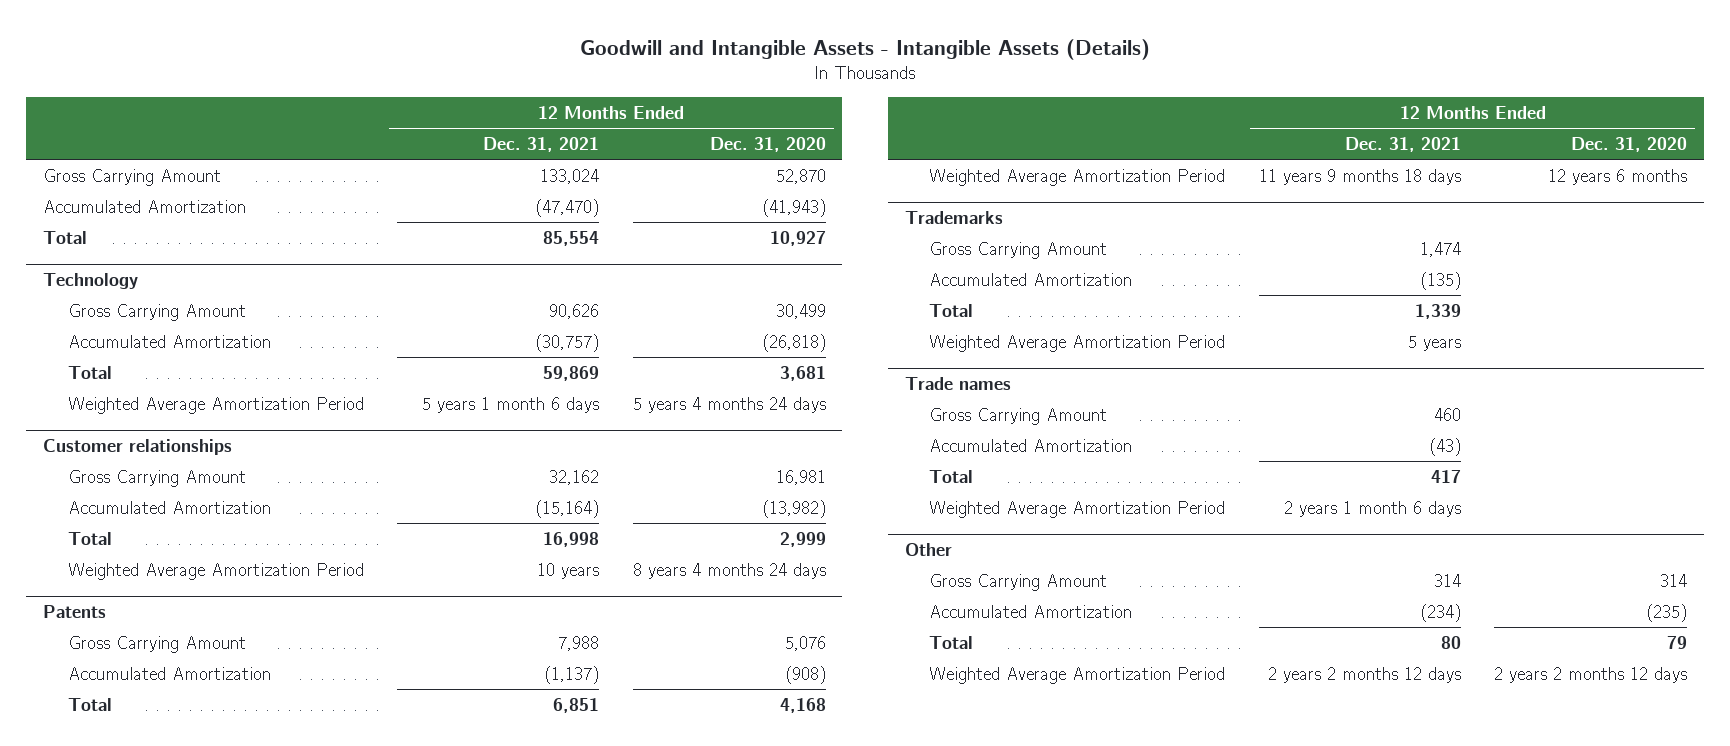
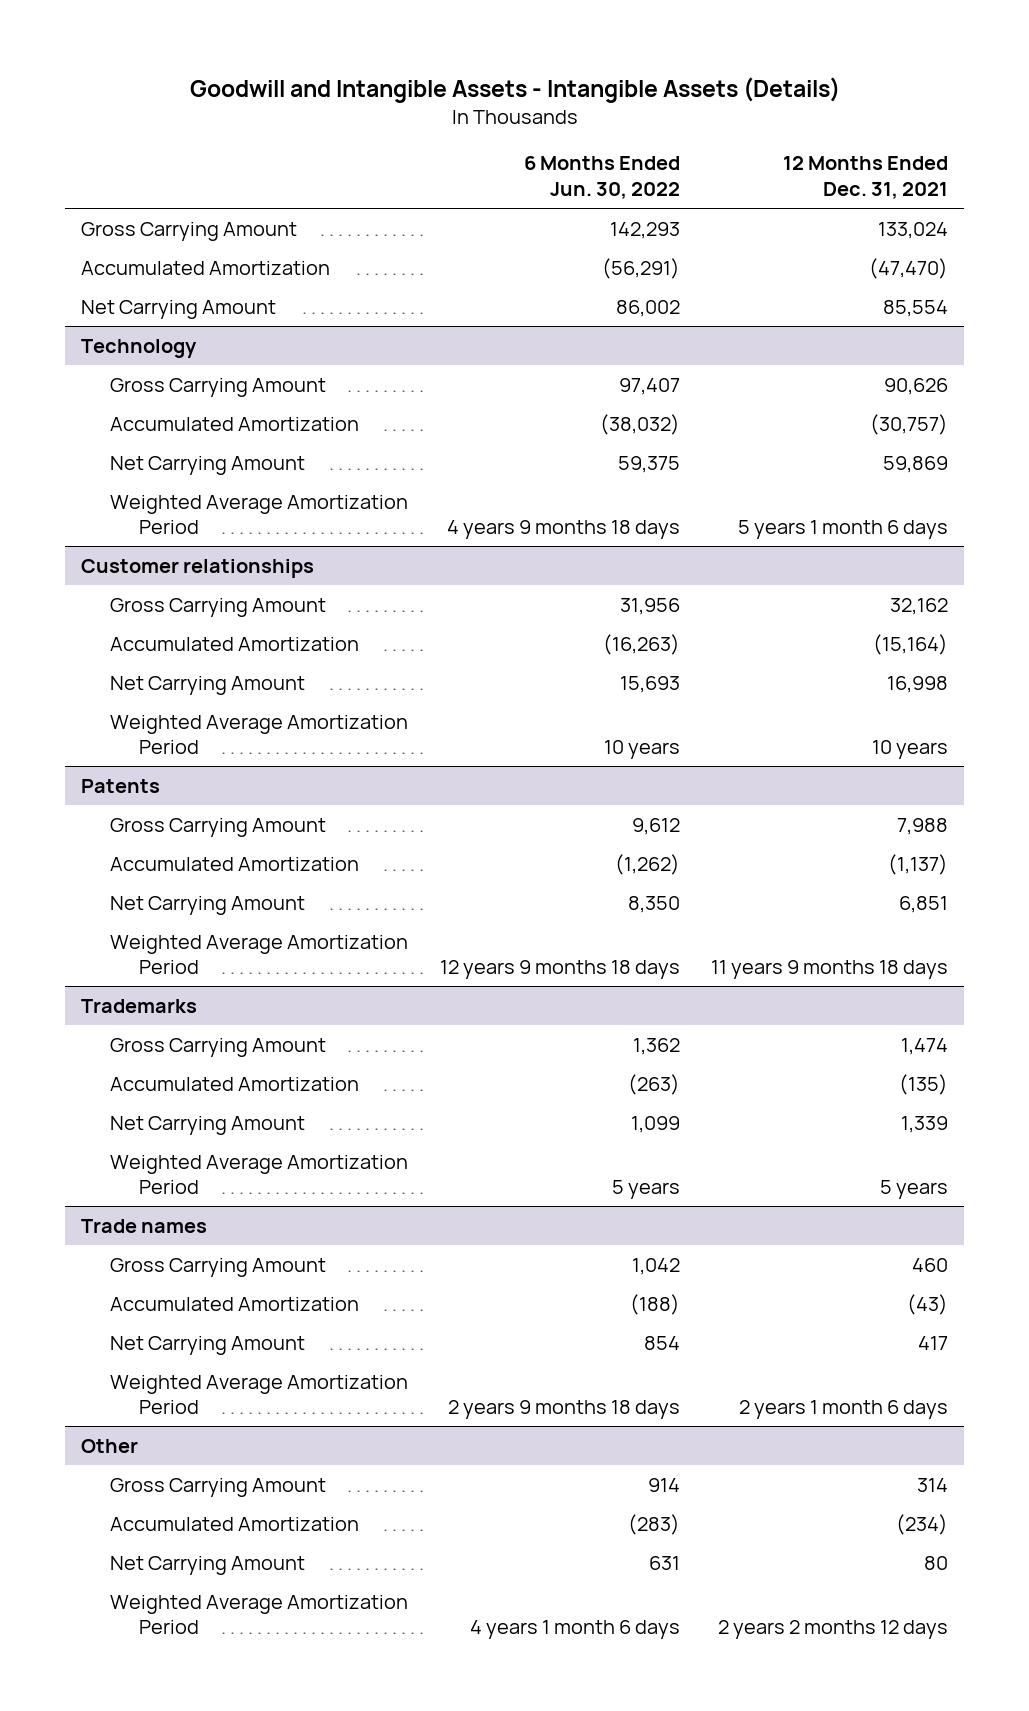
- | 12 Months Ended Dec. 31, 2021 | 12 Months Ended Dec. 31, 2020
+ | 6 Months Ended Jun. 30, 2022 | 12 Months Ended Dec. 31, 2021
- Total | 85,554 | 10,927
+ Net Carrying Amount | 86,002 | 85,554
@ Technology
- Total | 59,869 | 3,681
+ Net Carrying Amount | 59,375 | 59,869
@ Customer relationships
- Total | 16,998 | 2,999
+ Net Carrying Amount | 15,693 | 16,998
@ Patents
- Total | 6,851 | 4,168
+ Net Carrying Amount | 8,350 | 6,851
@ Trademarks
- Total | 1,339 |
+ Net Carrying Amount | 1,099 | 1,339
@ Trade names
- Total | 417 |
+ Net Carrying Amount | 854 | 417
@ Other
- Total | 80 | 79
+ Net Carrying Amount | 631 | 80

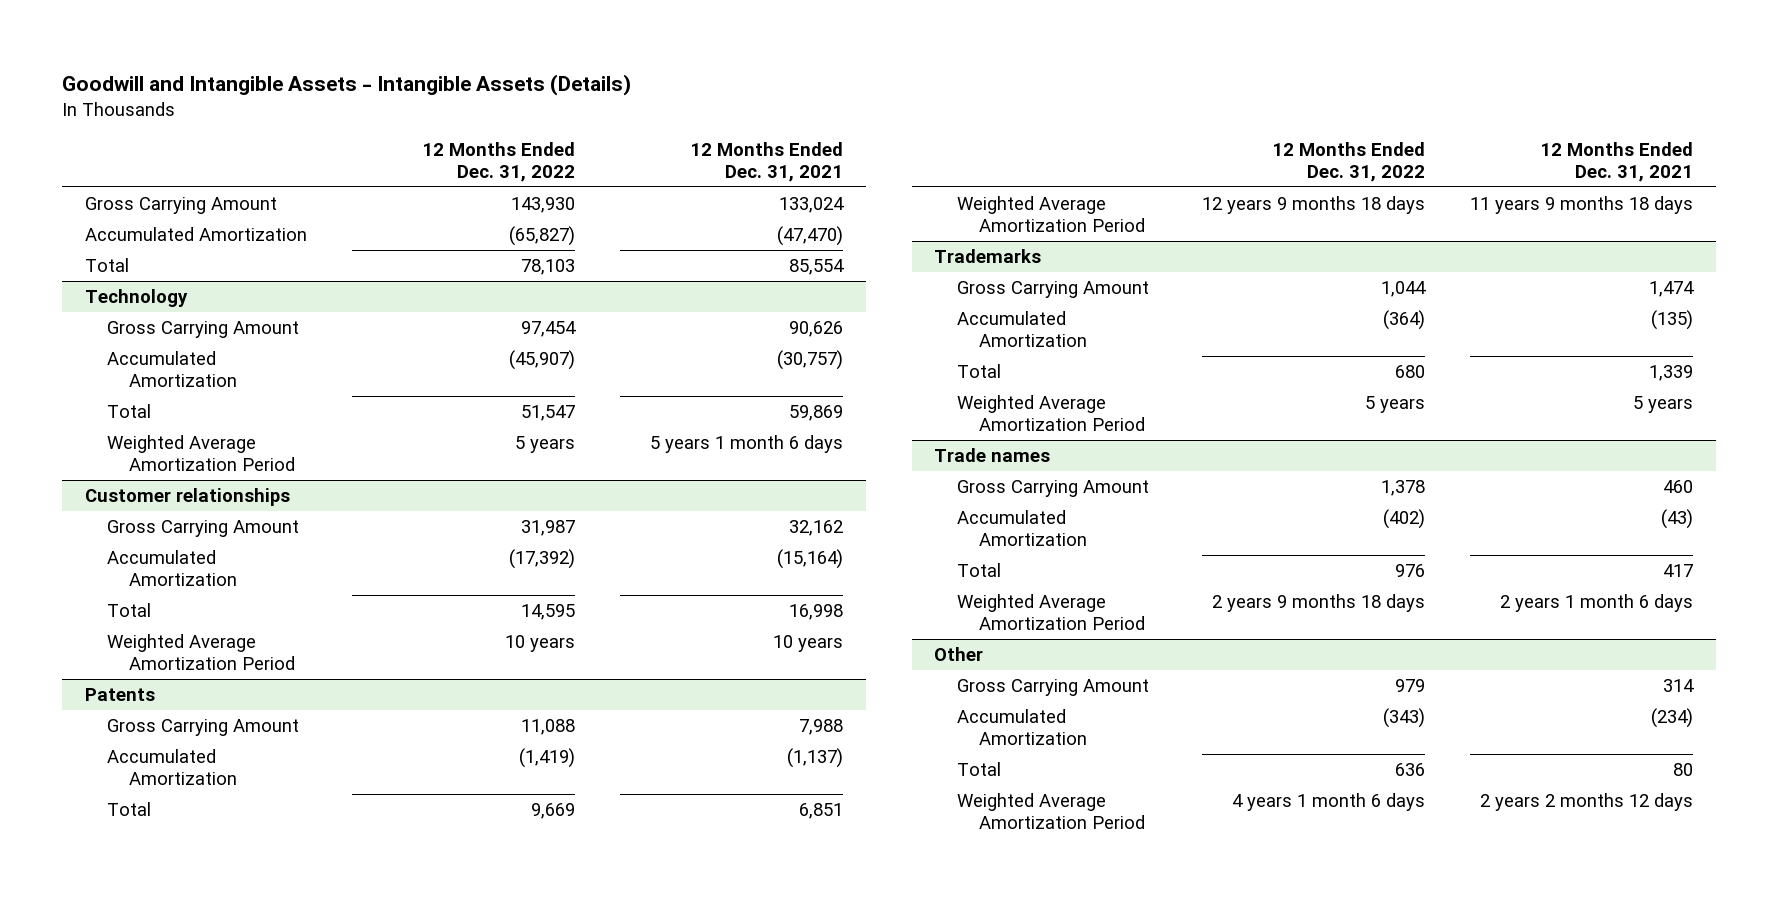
- | 6 Months Ended Jun. 30, 2022 | 12 Months Ended Dec. 31, 2021
+ | 12 Months Ended Dec. 31, 2022 | 12 Months Ended Dec. 31, 2021
- Net Carrying Amount | 86,002 | 85,554
+ Total | 78,103 | 85,554
@ Technology
- Net Carrying Amount | 59,375 | 59,869
+ Total | 51,547 | 59,869
@ Customer relationships
- Net Carrying Amount | 15,693 | 16,998
+ Total | 14,595 | 16,998
@ Patents
- Net Carrying Amount | 8,350 | 6,851
+ Total | 9,669 | 6,851
@ Trademarks
- Net Carrying Amount | 1,099 | 1,339
+ Total | 680 | 1,339
@ Trade names
- Net Carrying Amount | 854 | 417
+ Total | 976 | 417
@ Other
- Net Carrying Amount | 631 | 80
+ Total | 636 | 80

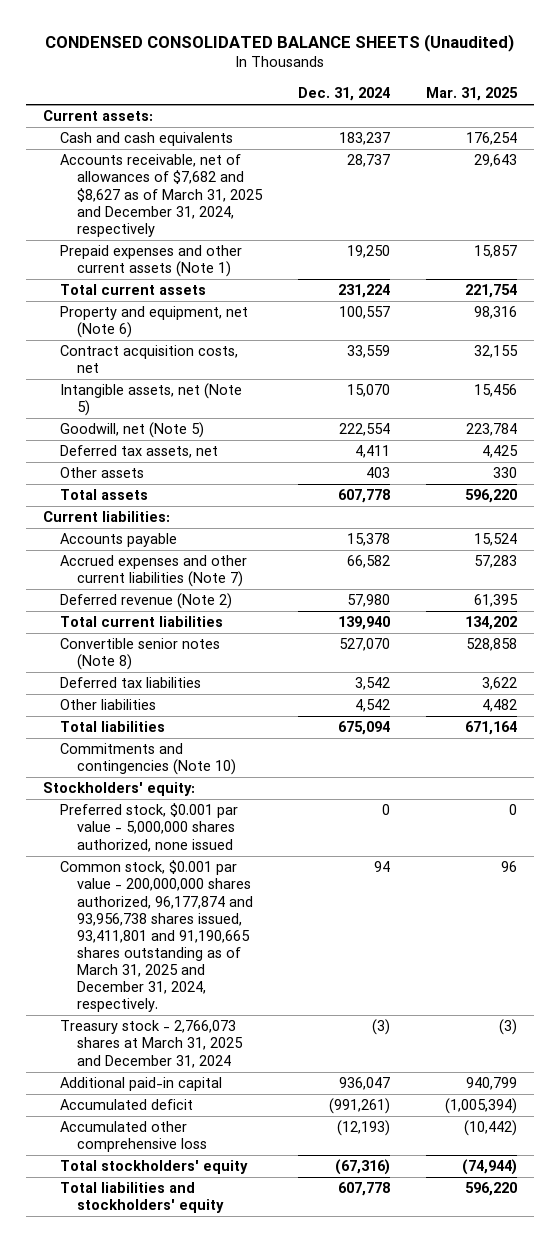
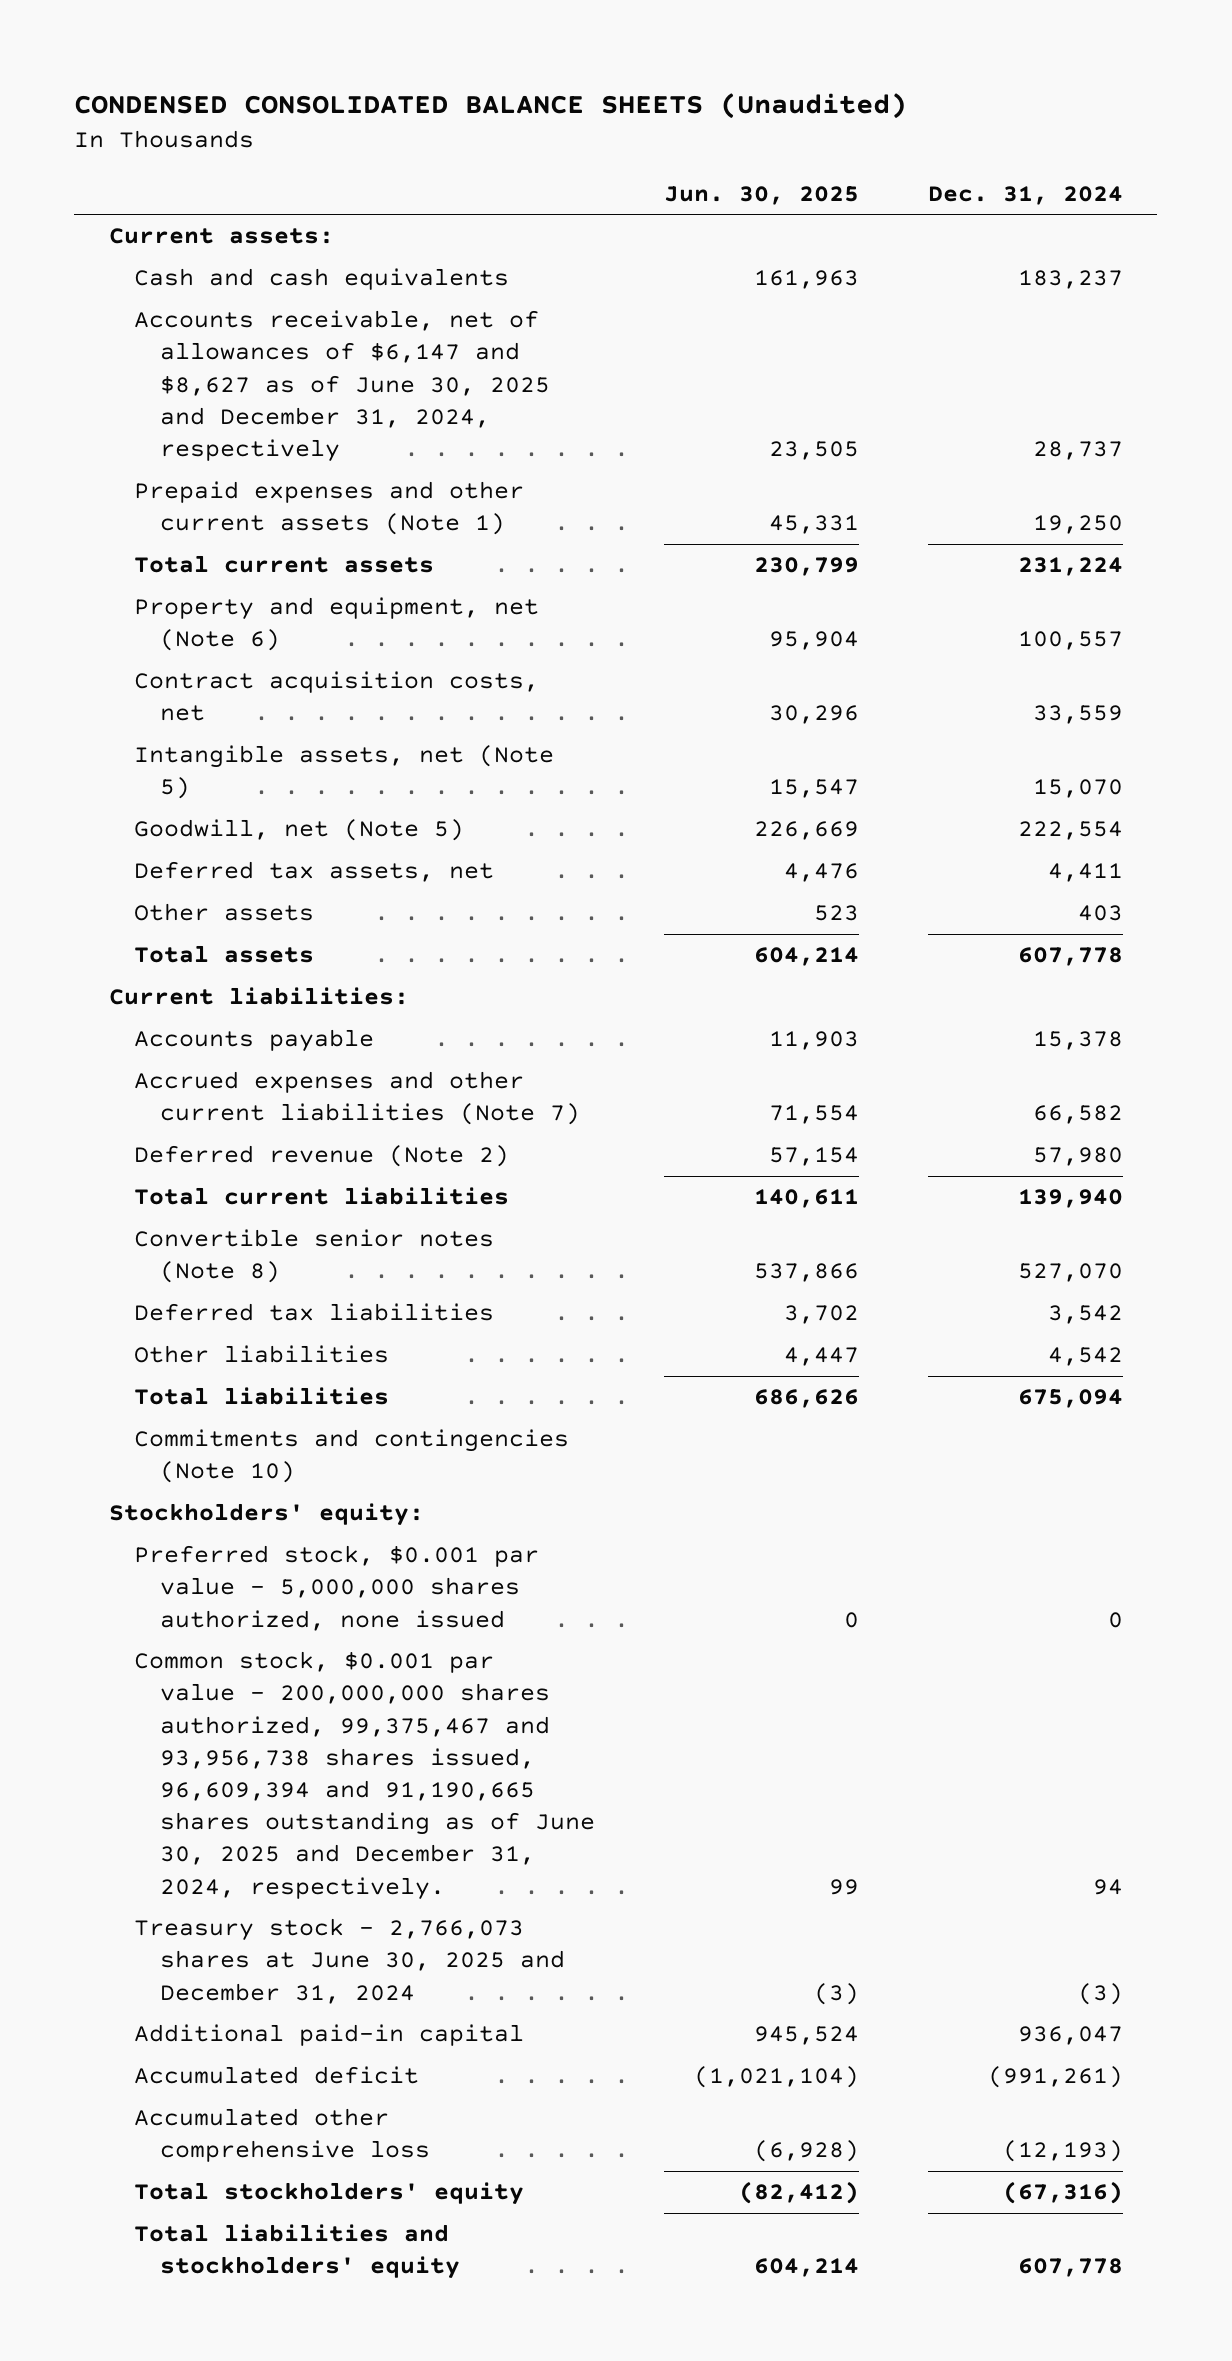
- | Dec. 31, 2024 | Mar. 31, 2025
+ | Jun. 30, 2025 | Dec. 31, 2024
- Accounts receivable, net of allowances of $7,682 and $8,627 as of March 31, 2025 and December 31, 2024, respectively | 28,737 | 29,643
+ Accounts receivable, net of allowances of $6,147 and $8,627 as of June 30, 2025 and December 31, 2024, respectively | 23,505 | 28,737
- Common stock, $0.001 par value - 200,000,000 shares authorized, 96,177,874 and 93,956,738 shares issued, 93,411,801 and 91,190,665 shares outstanding as of March 31, 2025 and December 31, 2024, respectively. | 94 | 96
- Treasury stock - 2,766,073 shares at March 31, 2025 and December 31, 2024 | (3) | (3)
+ Common stock, $0.001 par value - 200,000,000 shares authorized, 99,375,467 and 93,956,738 shares issued, 96,609,394 and 91,190,665 shares outstanding as of June 30, 2025 and December 31, 2024, respectively. | 99 | 94
+ Treasury stock - 2,766,073 shares at June 30, 2025 and December 31, 2024 | (3) | (3)

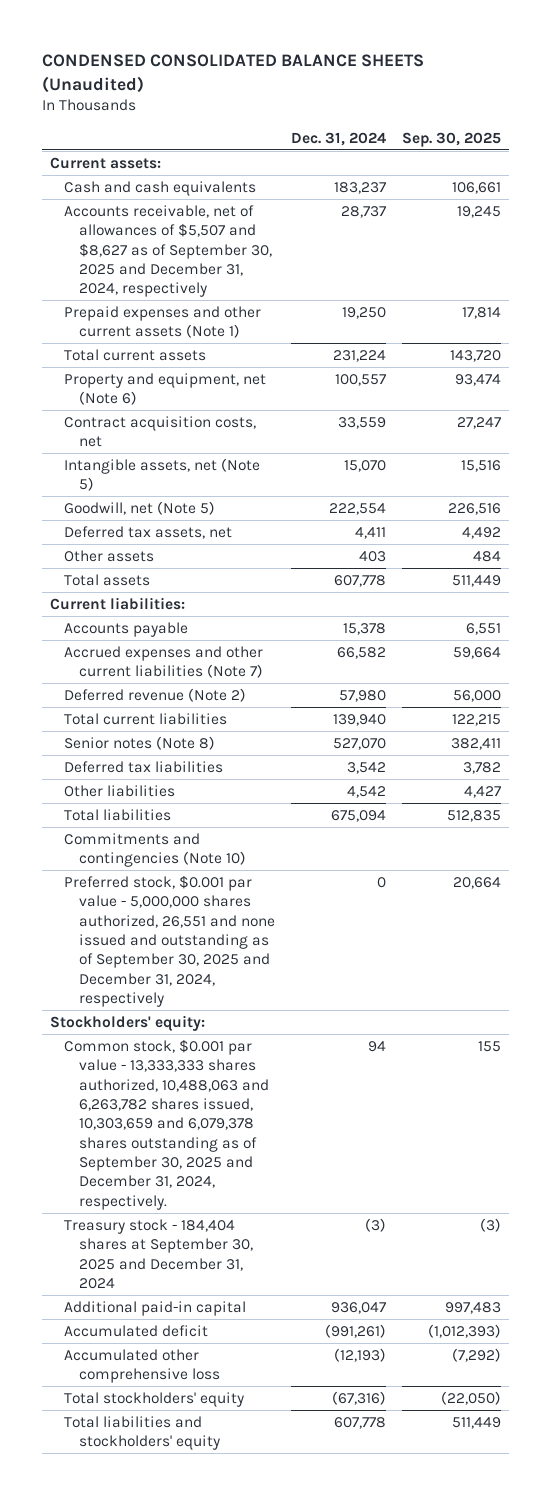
- | Jun. 30, 2025 | Dec. 31, 2024
+ | Dec. 31, 2024 | Sep. 30, 2025
- Accounts receivable, net of allowances of $6,147 and $8,627 as of June 30, 2025 and December 31, 2024, respectively | 23,505 | 28,737
+ Accounts receivable, net of allowances of $5,507 and $8,627 as of September 30, 2025 and December 31, 2024, respectively | 28,737 | 19,245
- Convertible senior notes (Note 8) | 537,866 | 527,070
+ Senior notes (Note 8) | 527,070 | 382,411
+ Preferred stock, $0.001 par value - 5,000,000 shares authorized, 26,551 and none issued and outstanding as of September 30, 2025 and December 31, 2024, respectively | 0 | 20,664
- Preferred stock, $0.001 par value - 5,000,000 shares authorized, none issued | 0 | 0
- Common stock, $0.001 par value - 200,000,000 shares authorized, 99,375,467 and 93,956,738 shares issued, 96,609,394 and 91,190,665 shares outstanding as of June 30, 2025 and December 31, 2024, respectively. | 99 | 94
- Treasury stock - 2,766,073 shares at June 30, 2025 and December 31, 2024 | (3) | (3)
+ Common stock, $0.001 par value - 13,333,333 shares authorized, 10,488,063 and 6,263,782 shares issued, 10,303,659 and 6,079,378 shares outstanding as of September 30, 2025 and December 31, 2024, respectively. | 94 | 155
+ Treasury stock - 184,404 shares at September 30, 2025 and December 31, 2024 | (3) | (3)

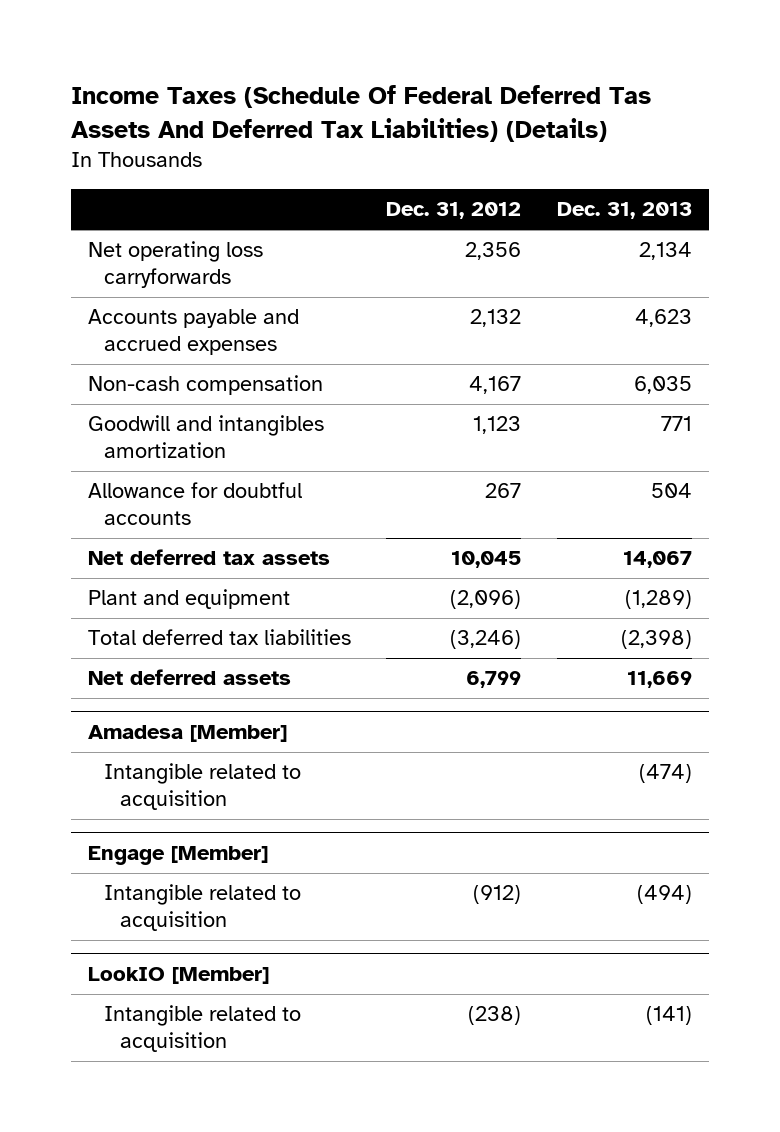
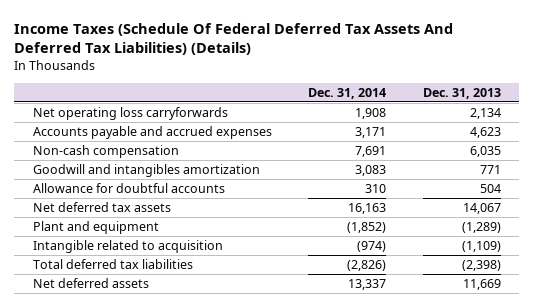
- Income Taxes (Schedule Of Federal Deferred Tas Assets And Deferred Tax Liabilities) (Details)
+ Income Taxes (Schedule Of Federal Deferred Tax Assets And Deferred Tax Liabilities) (Details)
- | Dec. 31, 2012 | Dec. 31, 2013
+ | Dec. 31, 2014 | Dec. 31, 2013
+ Intangible related to acquisition | (974) | (1,109)
- Amadesa [Member]
- Intangible related to acquisition | | (474)
- Engage [Member]
- Intangible related to acquisition | (912) | (494)
- LookIO [Member]
- Intangible related to acquisition | (238) | (141)

